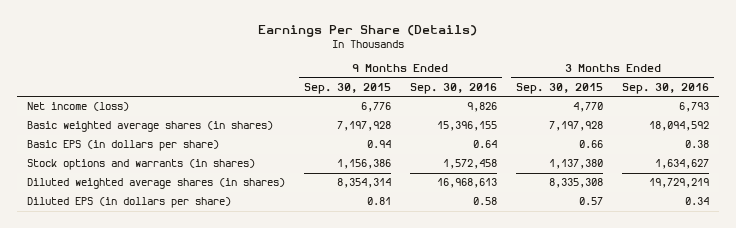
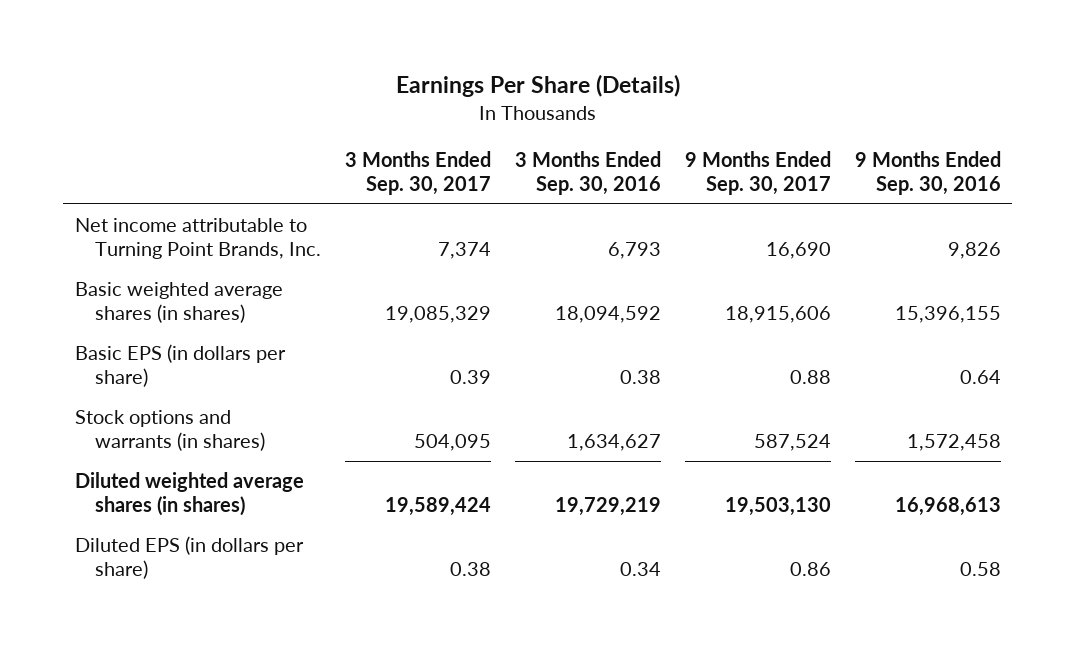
- | 9 Months Ended Sep. 30, 2015 | 9 Months Ended Sep. 30, 2016 | 3 Months Ended Sep. 30, 2015 | 3 Months Ended Sep. 30, 2016
+ | 3 Months Ended Sep. 30, 2017 | 3 Months Ended Sep. 30, 2016 | 9 Months Ended Sep. 30, 2017 | 9 Months Ended Sep. 30, 2016
- Net income (loss) | 6,776 | 9,826 | 4,770 | 6,793
+ Net income attributable to Turning Point Brands, Inc. | 7,374 | 6,793 | 16,690 | 9,826

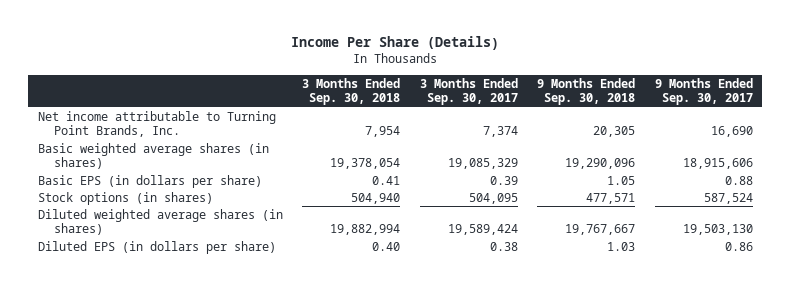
- Earnings Per Share (Details)
+ Income Per Share (Details)
- | 3 Months Ended Sep. 30, 2017 | 3 Months Ended Sep. 30, 2016 | 9 Months Ended Sep. 30, 2017 | 9 Months Ended Sep. 30, 2016
+ | 3 Months Ended Sep. 30, 2018 | 3 Months Ended Sep. 30, 2017 | 9 Months Ended Sep. 30, 2018 | 9 Months Ended Sep. 30, 2017
- Stock options and warrants (in shares) | 504,095 | 1,634,627 | 587,524 | 1,572,458
+ Stock options (in shares) | 504,940 | 504,095 | 477,571 | 587,524

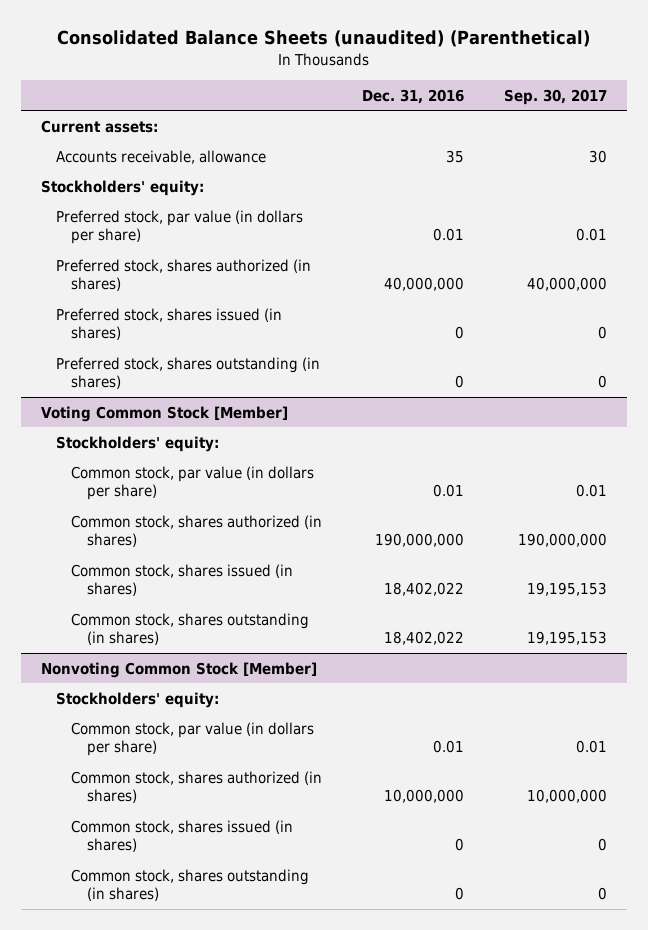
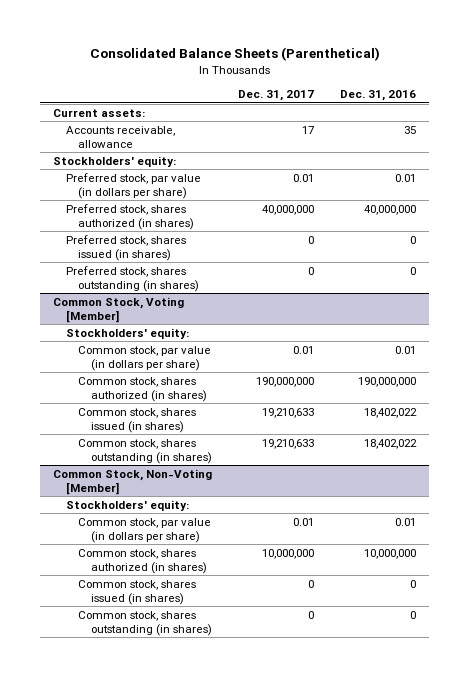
- Consolidated Balance Sheets (unaudited) (Parenthetical)
+ Consolidated Balance Sheets (Parenthetical)
- | Dec. 31, 2016 | Sep. 30, 2017
+ | Dec. 31, 2017 | Dec. 31, 2016
- Voting Common Stock [Member]
+ Common Stock, Voting [Member]
- Nonvoting Common Stock [Member]
+ Common Stock, Non-Voting [Member]

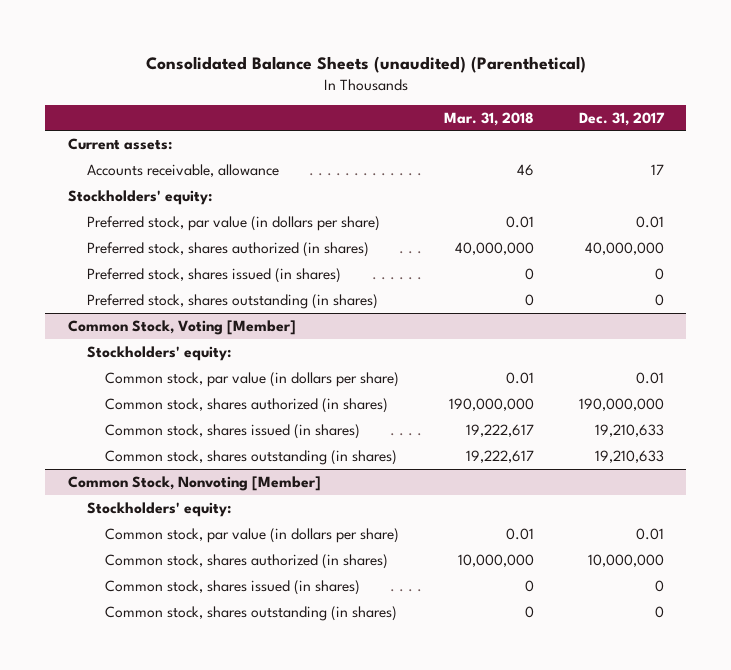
- Consolidated Balance Sheets (Parenthetical)
+ Consolidated Balance Sheets (unaudited) (Parenthetical)
- | Dec. 31, 2017 | Dec. 31, 2016
+ | Mar. 31, 2018 | Dec. 31, 2017
- Common Stock, Non-Voting [Member]
+ Common Stock, Nonvoting [Member]

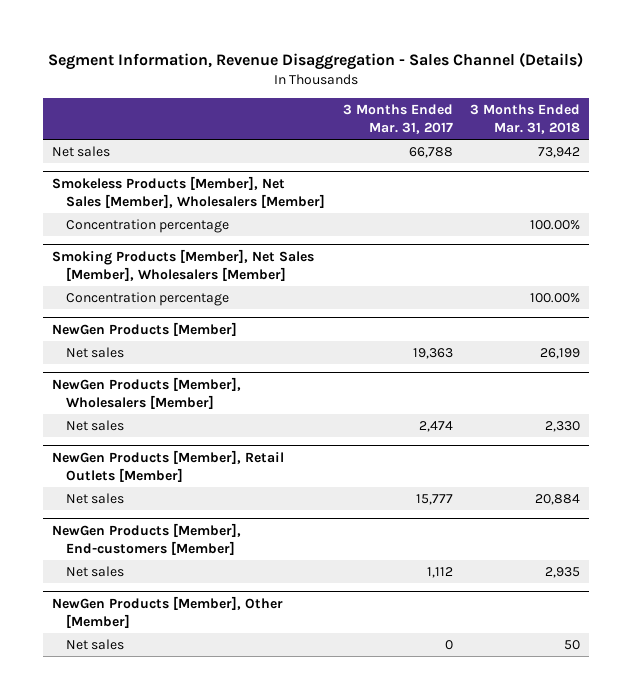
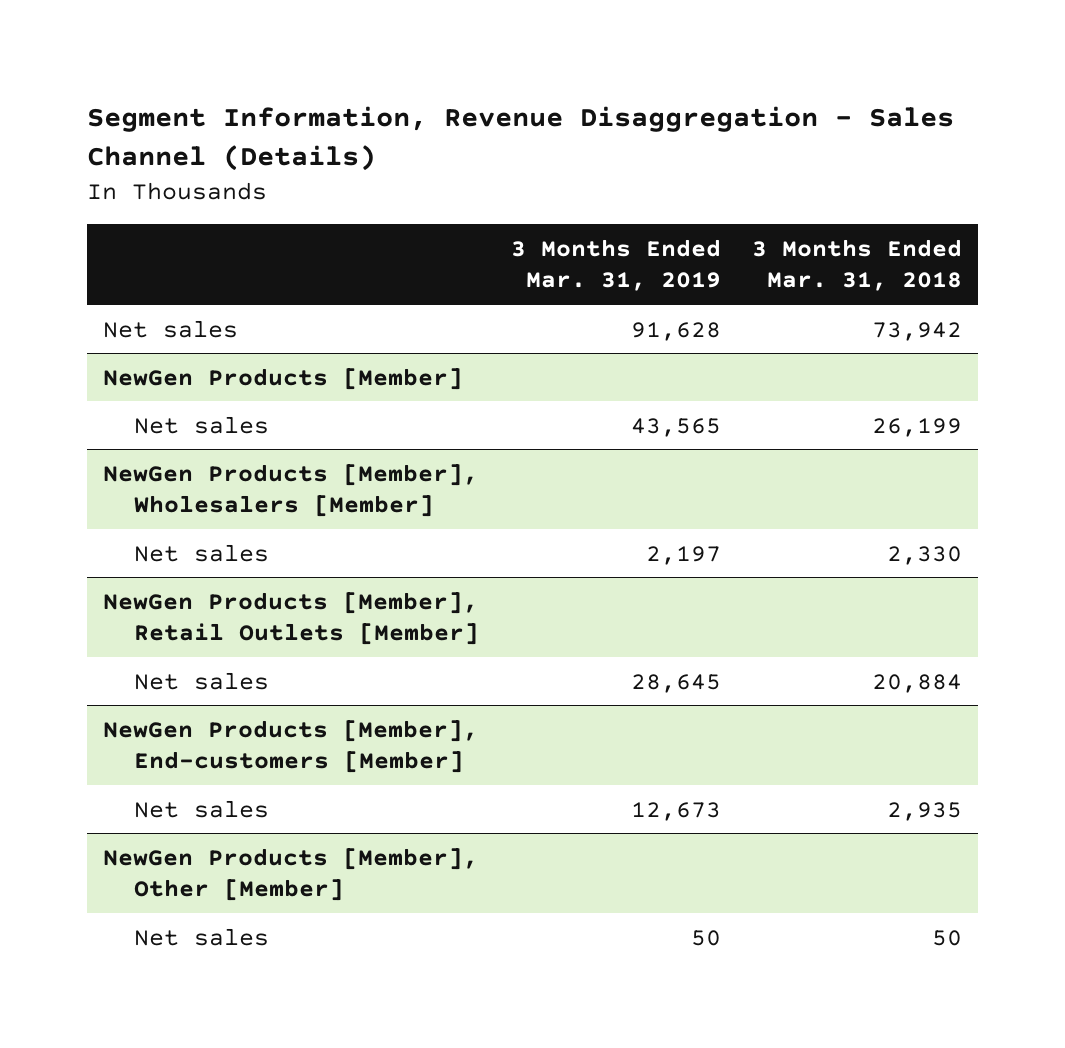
- | 3 Months Ended Mar. 31, 2017 | 3 Months Ended Mar. 31, 2018
+ | 3 Months Ended Mar. 31, 2019 | 3 Months Ended Mar. 31, 2018
- Smokeless Products [Member], Net Sales [Member], Wholesalers [Member]
- Concentration percentage | | 100.00%
- Smoking Products [Member], Net Sales [Member], Wholesalers [Member]
- Concentration percentage | | 100.00%

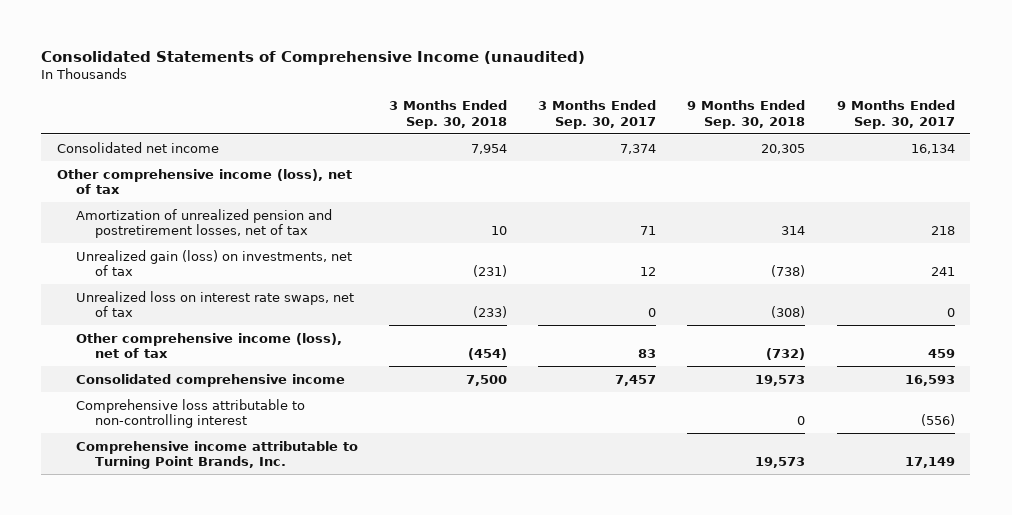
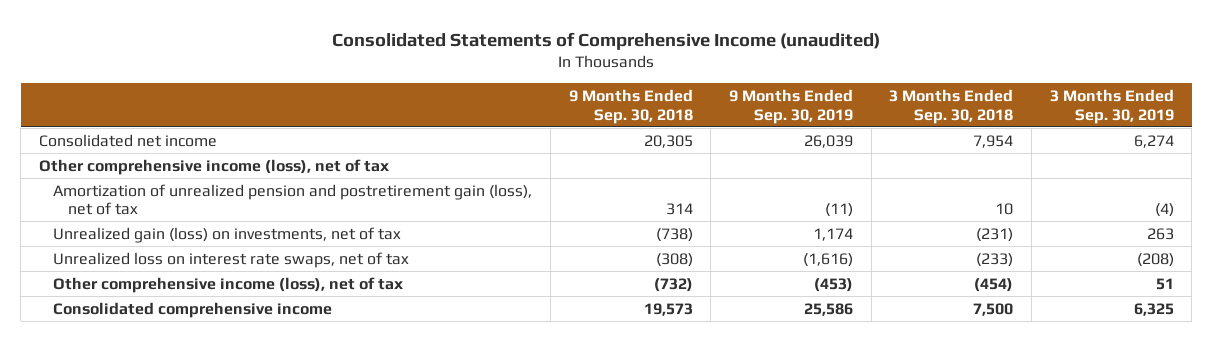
- | 3 Months Ended Sep. 30, 2018 | 3 Months Ended Sep. 30, 2017 | 9 Months Ended Sep. 30, 2018 | 9 Months Ended Sep. 30, 2017
+ | 9 Months Ended Sep. 30, 2018 | 9 Months Ended Sep. 30, 2019 | 3 Months Ended Sep. 30, 2018 | 3 Months Ended Sep. 30, 2019
- Amortization of unrealized pension and postretirement losses, net of tax | 10 | 71 | 314 | 218
+ Amortization of unrealized pension and postretirement gain (loss), net of tax | 314 | (11) | 10 | (4)
- Comprehensive loss attributable to non-controlling interest | | | 0 | (556)
- Comprehensive income attributable to Turning Point Brands, Inc. | | | 19,573 | 17,149

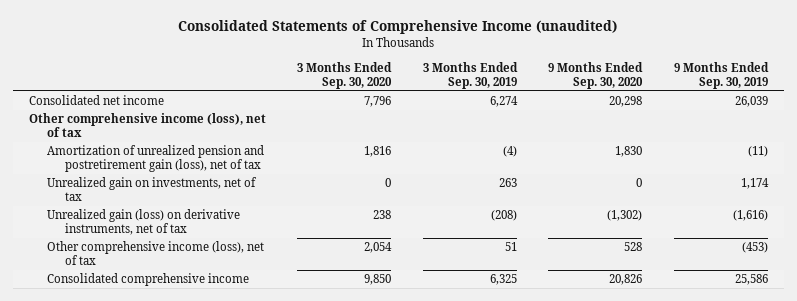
- | 9 Months Ended Sep. 30, 2018 | 9 Months Ended Sep. 30, 2019 | 3 Months Ended Sep. 30, 2018 | 3 Months Ended Sep. 30, 2019
+ | 3 Months Ended Sep. 30, 2020 | 3 Months Ended Sep. 30, 2019 | 9 Months Ended Sep. 30, 2020 | 9 Months Ended Sep. 30, 2019
- Unrealized gain (loss) on investments, net of tax | (738) | 1,174 | (231) | 263
- Unrealized loss on interest rate swaps, net of tax | (308) | (1,616) | (233) | (208)
+ Unrealized gain on investments, net of tax | 0 | 263 | 0 | 1,174
+ Unrealized gain (loss) on derivative instruments, net of tax | 238 | (208) | (1,302) | (1,616)

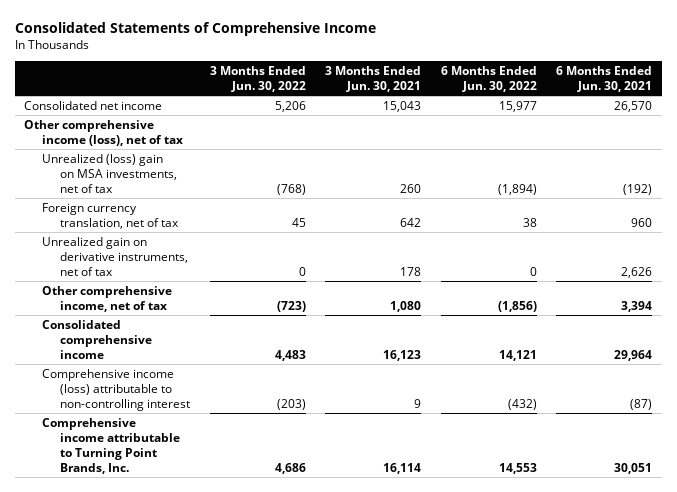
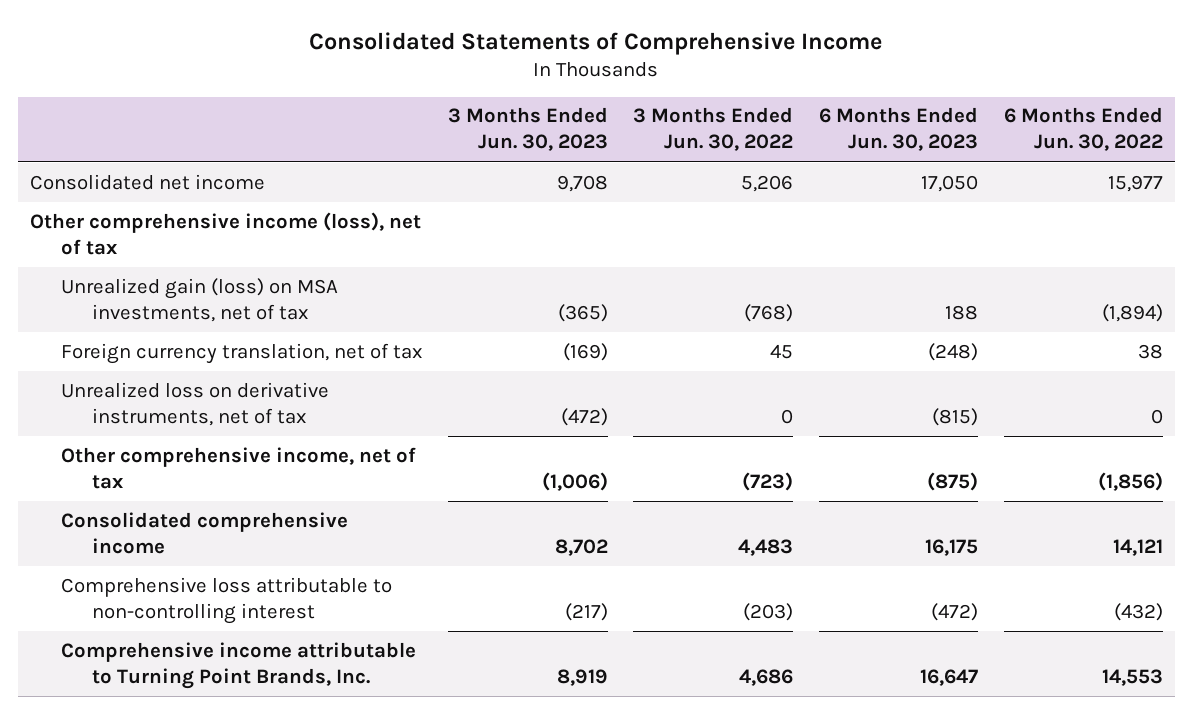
- | 3 Months Ended Jun. 30, 2022 | 3 Months Ended Jun. 30, 2021 | 6 Months Ended Jun. 30, 2022 | 6 Months Ended Jun. 30, 2021
+ | 3 Months Ended Jun. 30, 2023 | 3 Months Ended Jun. 30, 2022 | 6 Months Ended Jun. 30, 2023 | 6 Months Ended Jun. 30, 2022
- Unrealized (loss) gain on MSA investments, net of tax | (768) | 260 | (1,894) | (192)
+ Unrealized gain (loss) on MSA investments, net of tax | (365) | (768) | 188 | (1,894)
- Unrealized gain on derivative instruments, net of tax | 0 | 178 | 0 | 2,626
+ Unrealized loss on derivative instruments, net of tax | (472) | 0 | (815) | 0
- Comprehensive income (loss) attributable to non-controlling interest | (203) | 9 | (432) | (87)
+ Comprehensive loss attributable to non-controlling interest | (217) | (203) | (472) | (432)

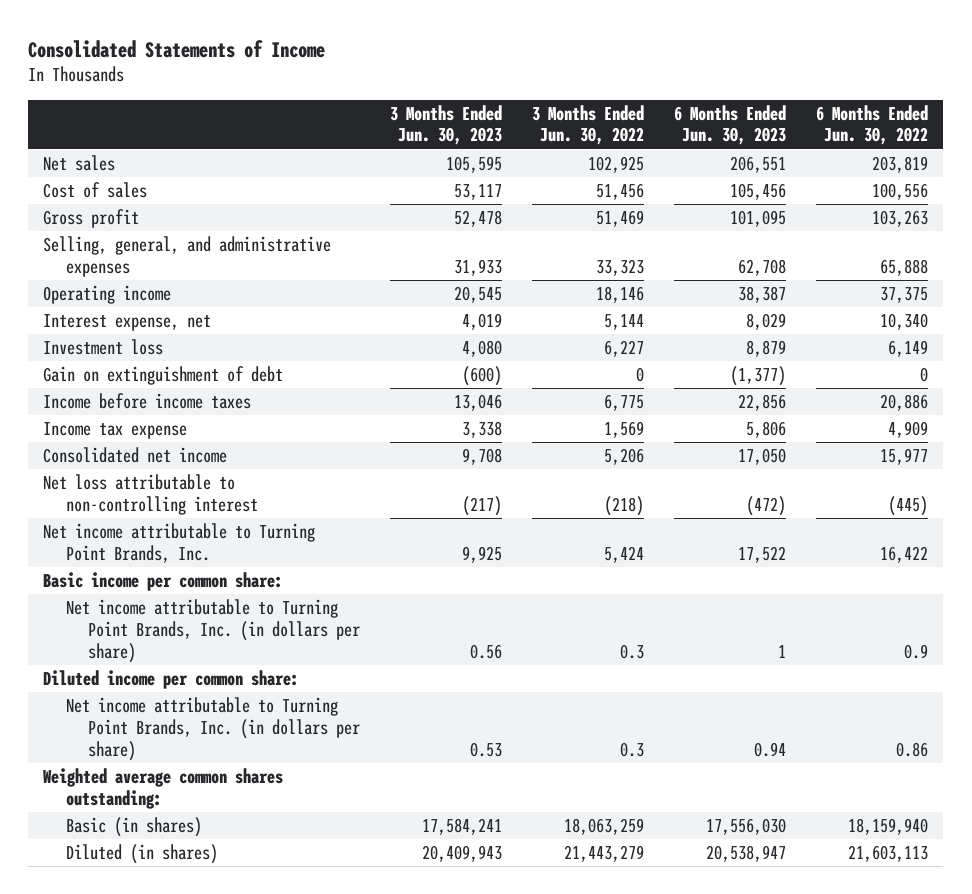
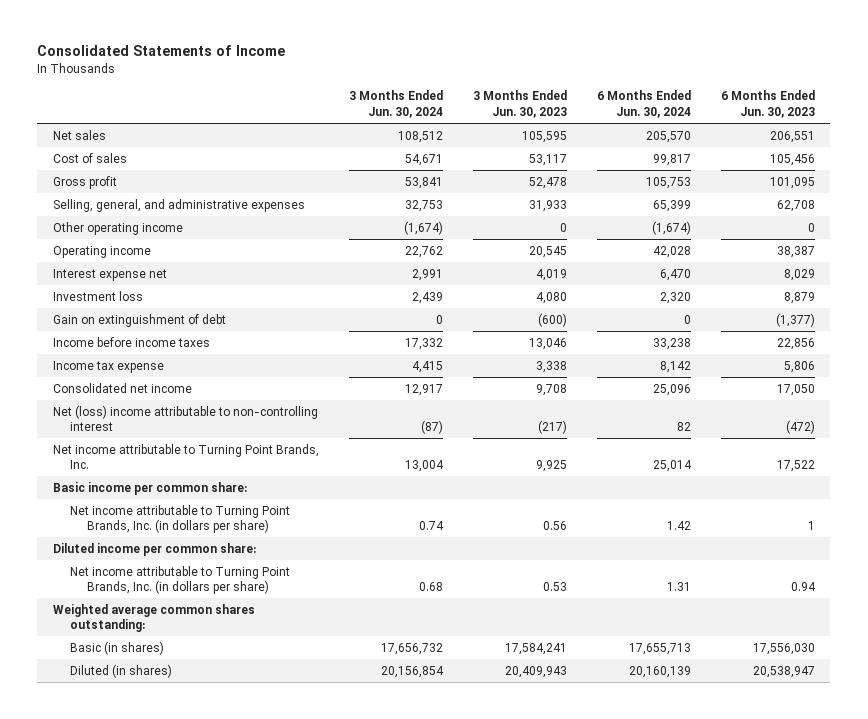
- | 3 Months Ended Jun. 30, 2023 | 3 Months Ended Jun. 30, 2022 | 6 Months Ended Jun. 30, 2023 | 6 Months Ended Jun. 30, 2022
+ | 3 Months Ended Jun. 30, 2024 | 3 Months Ended Jun. 30, 2023 | 6 Months Ended Jun. 30, 2024 | 6 Months Ended Jun. 30, 2023
+ Other operating income | (1,674) | 0 | (1,674) | 0
- Interest expense, net | 4,019 | 5,144 | 8,029 | 10,340
+ Interest expense net | 2,991 | 4,019 | 6,470 | 8,029
- Net loss attributable to non-controlling interest | (217) | (218) | (472) | (445)
+ Net (loss) income attributable to non-controlling interest | (87) | (217) | 82 | (472)

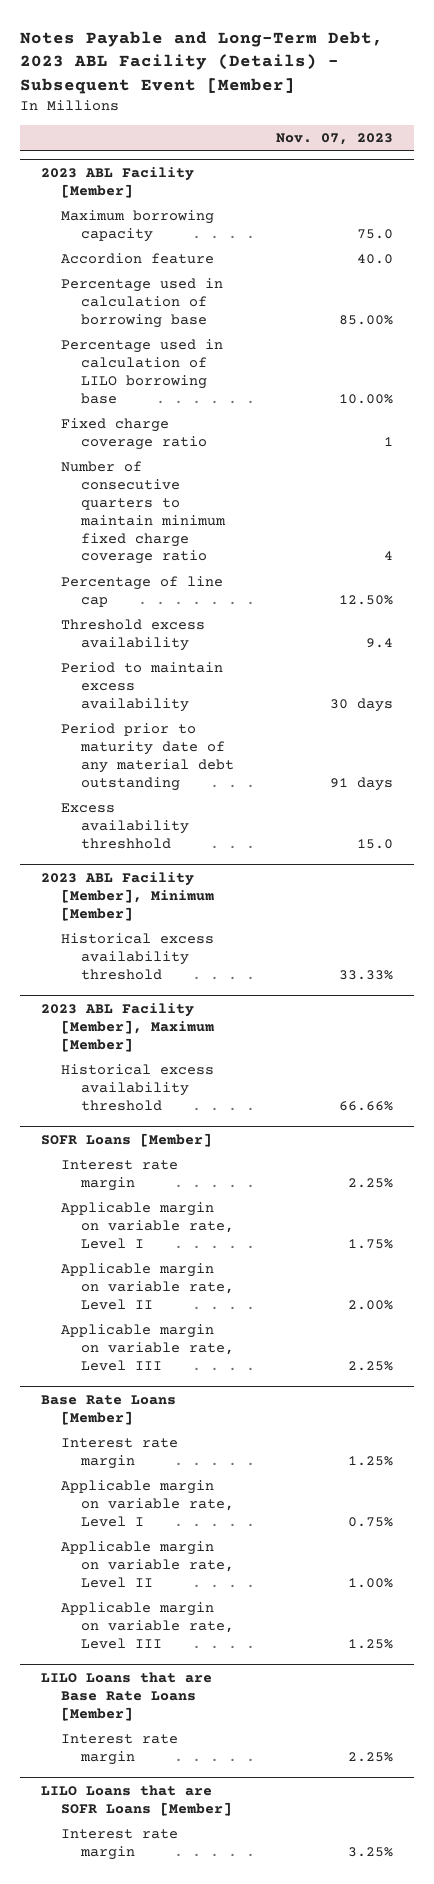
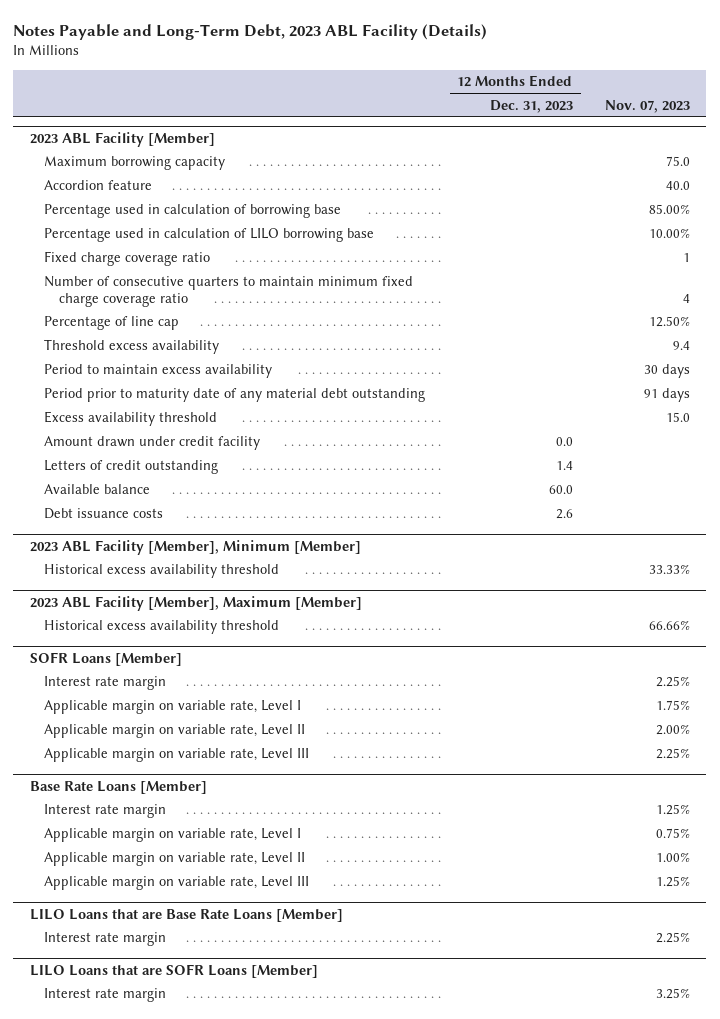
- Notes Payable and Long-Term Debt, 2023 ABL Facility (Details) - Subsequent Event [Member]
+ Notes Payable and Long-Term Debt, 2023 ABL Facility (Details)
- | Nov. 07, 2023
+ | 12 Months Ended Dec. 31, 2023 | Nov. 07, 2023
@ 2023 ABL Facility [Member]
- Excess availability threshhold | 15.0
+ Excess availability threshold | | 15.0
+ Amount drawn under credit facility | 0.0 |
+ Letters of credit outstanding | 1.4 |
+ Available balance | 60.0 |
+ Debt issuance costs | 2.6 |

